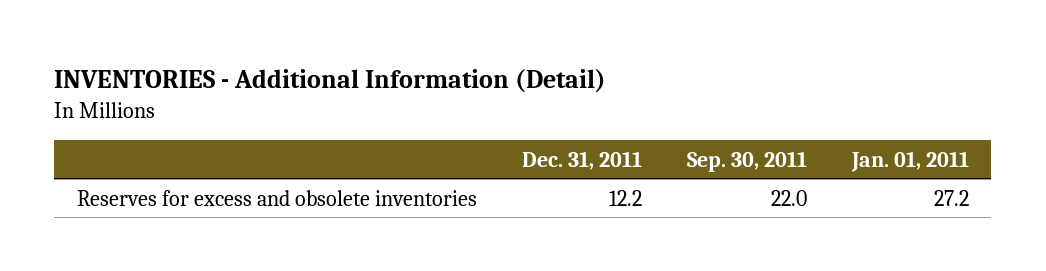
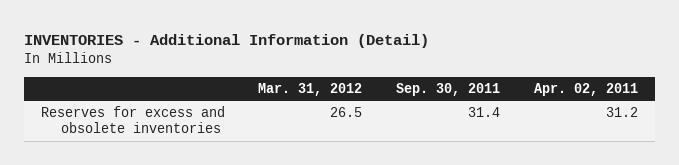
- | Dec. 31, 2011 | Sep. 30, 2011 | Jan. 01, 2011
+ | Mar. 31, 2012 | Sep. 30, 2011 | Apr. 02, 2011
- Reserves for excess and obsolete inventories | 12.2 | 22.0 | 27.2
+ Reserves for excess and obsolete inventories | 26.5 | 31.4 | 31.2

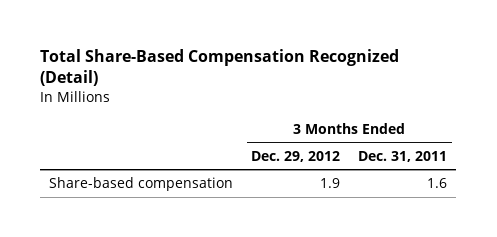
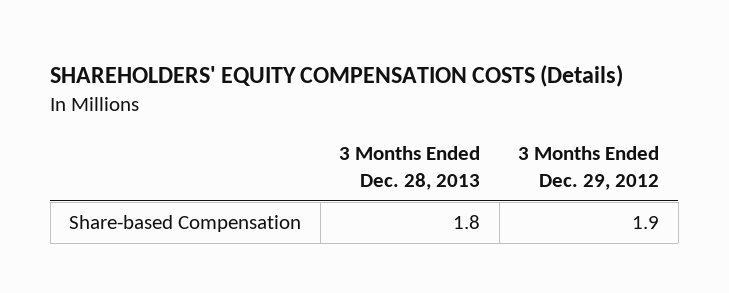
- Total Share-Based Compensation Recognized (Detail)
+ SHAREHOLDERS' EQUITY COMPENSATION COSTS (Details)
- | 3 Months Ended Dec. 29, 2012 | 3 Months Ended Dec. 31, 2011
+ | 3 Months Ended Dec. 28, 2013 | 3 Months Ended Dec. 29, 2012
- Share-based compensation | 1.9 | 1.6
+ Share-based Compensation | 1.8 | 1.9

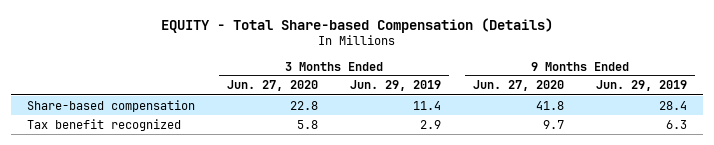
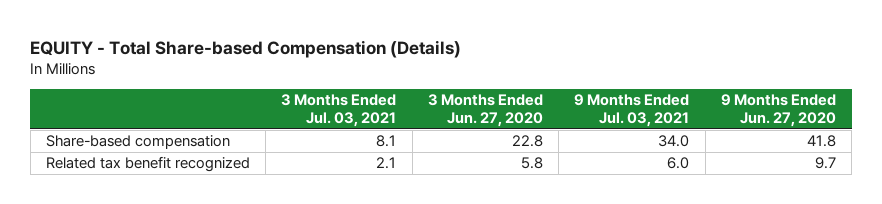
- | 3 Months Ended Jun. 27, 2020 | 3 Months Ended Jun. 29, 2019 | 9 Months Ended Jun. 27, 2020 | 9 Months Ended Jun. 29, 2019
+ | 3 Months Ended Jul. 03, 2021 | 3 Months Ended Jun. 27, 2020 | 9 Months Ended Jul. 03, 2021 | 9 Months Ended Jun. 27, 2020
- Tax benefit recognized | 5.8 | 2.9 | 9.7 | 6.3
+ Related tax benefit recognized | 2.1 | 5.8 | 6.0 | 9.7

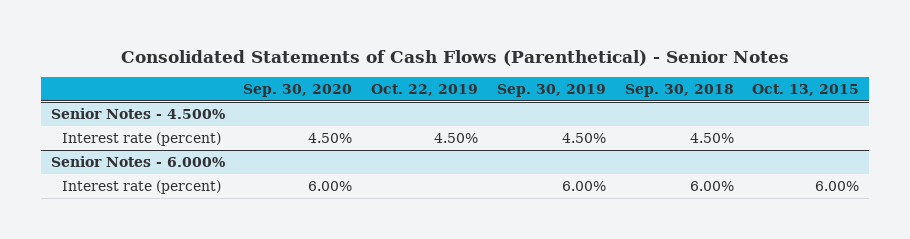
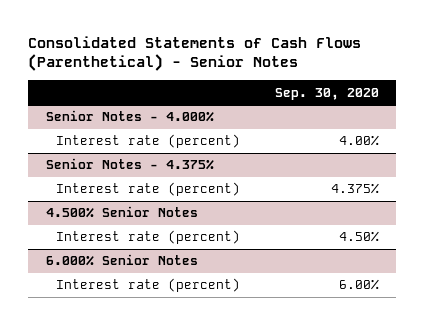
- | Sep. 30, 2020 | Oct. 22, 2019 | Sep. 30, 2019 | Sep. 30, 2018 | Oct. 13, 2015
+ | Sep. 30, 2020
- Senior Notes - 4.500%
+ Senior Notes - 4.000%
+ Interest rate (percent) | 4.00%
+ Senior Notes - 4.375%
+ Interest rate (percent) | 4.375%
+ 4.500% Senior Notes
- Senior Notes - 6.000%
+ 6.000% Senior Notes

